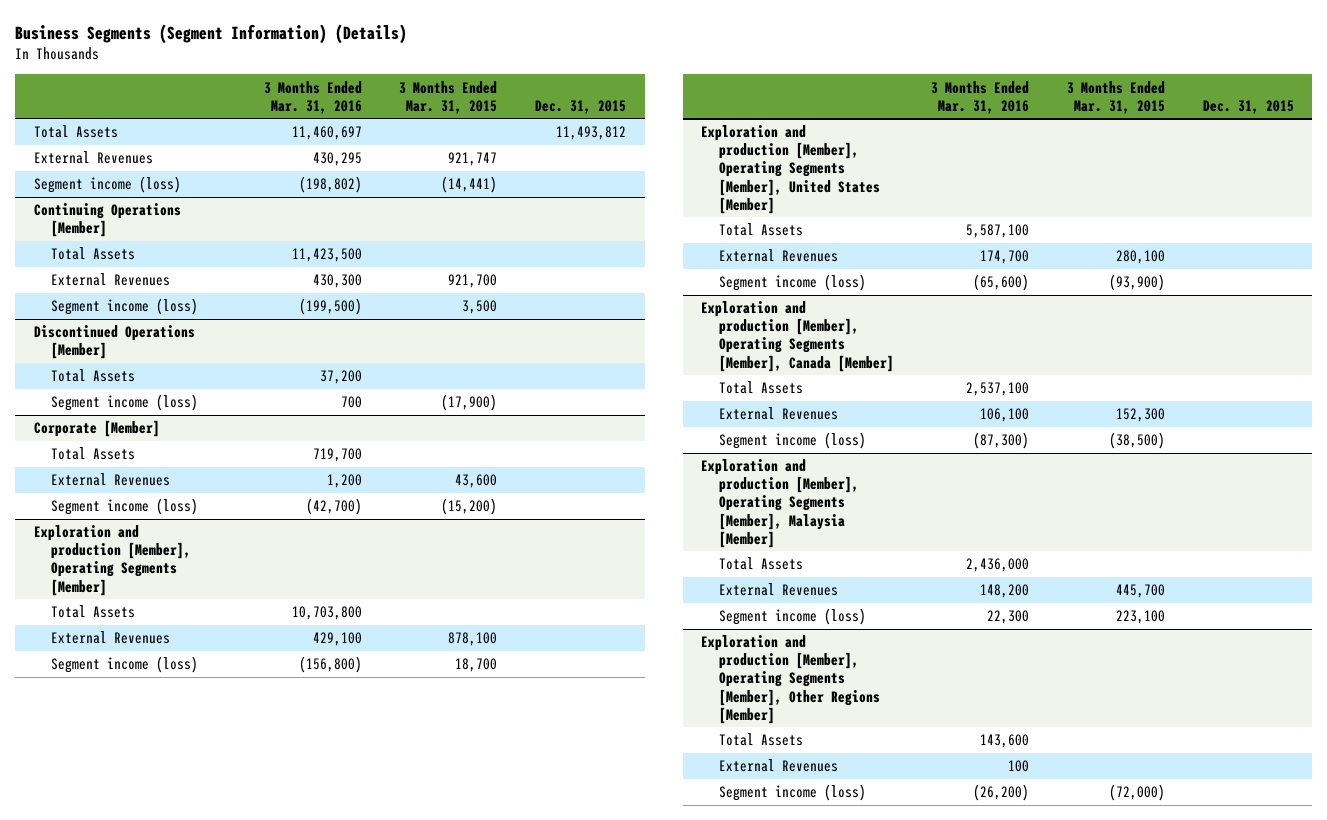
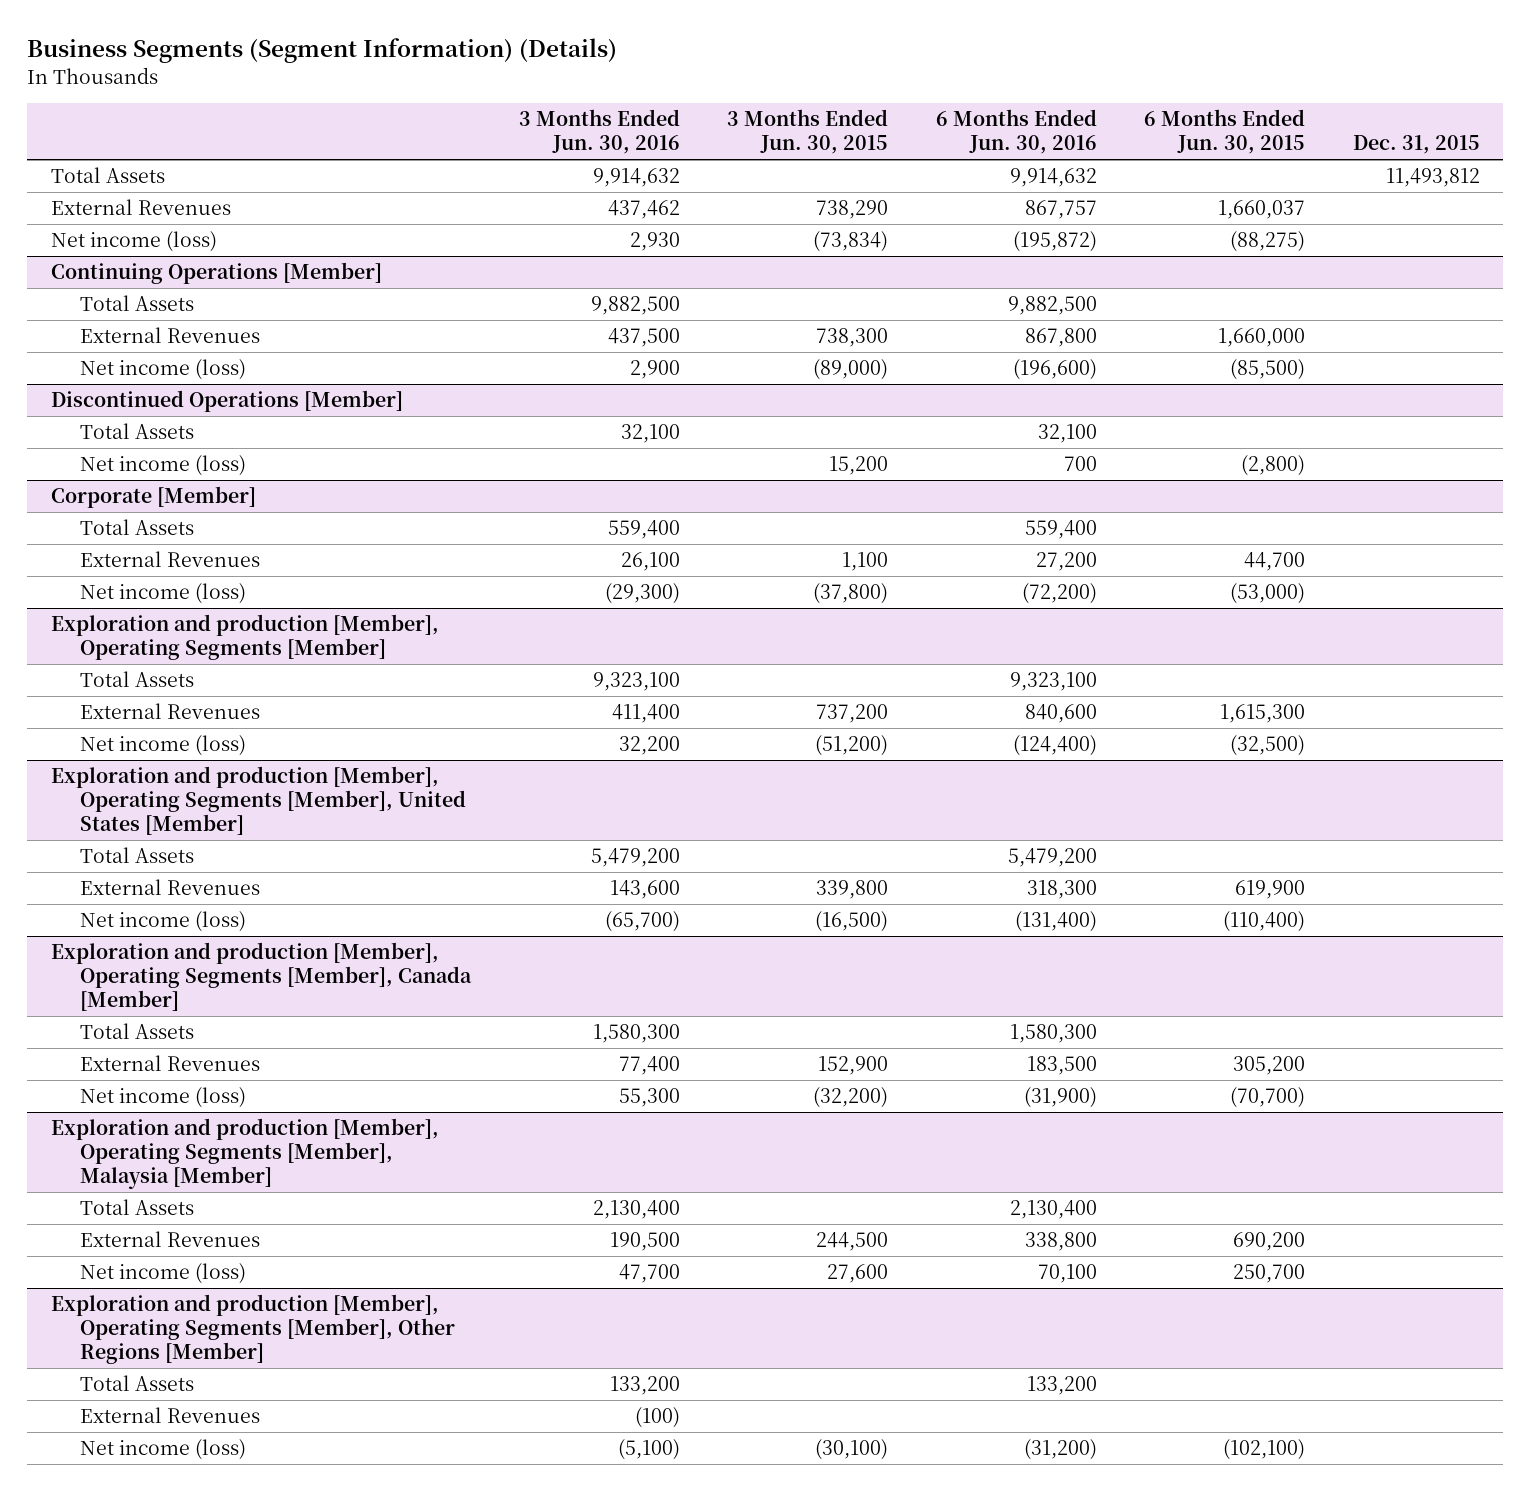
- | 3 Months Ended Mar. 31, 2016 | 3 Months Ended Mar. 31, 2015 | Dec. 31, 2015
+ | 3 Months Ended Jun. 30, 2016 | 3 Months Ended Jun. 30, 2015 | 6 Months Ended Jun. 30, 2016 | 6 Months Ended Jun. 30, 2015 | Dec. 31, 2015
- Segment income (loss) | (198,802) | (14,441) |
+ Net income (loss) | 2,930 | (73,834) | (195,872) | (88,275) |
@ Continuing Operations [Member]
- Segment income (loss) | (199,500) | 3,500 |
+ Net income (loss) | 2,900 | (89,000) | (196,600) | (85,500) |
@ Discontinued Operations [Member]
- Segment income (loss) | 700 | (17,900) |
+ Net income (loss) | | 15,200 | 700 | (2,800) |
@ Corporate [Member]
- Segment income (loss) | (42,700) | (15,200) |
+ Net income (loss) | (29,300) | (37,800) | (72,200) | (53,000) |
@ Exploration and production [Member], Operating Segments [Member]
- Segment income (loss) | (156,800) | 18,700 |
+ Net income (loss) | 32,200 | (51,200) | (124,400) | (32,500) |
@ Exploration and production [Member], Operating Segments [Member], United States [Member]
- Segment income (loss) | (65,600) | (93,900) |
+ Net income (loss) | (65,700) | (16,500) | (131,400) | (110,400) |
@ Exploration and production [Member], Operating Segments [Member], Canada [Member]
- Segment income (loss) | (87,300) | (38,500) |
+ Net income (loss) | 55,300 | (32,200) | (31,900) | (70,700) |
@ Exploration and production [Member], Operating Segments [Member], Malaysia [Member]
- Segment income (loss) | 22,300 | 223,100 |
+ Net income (loss) | 47,700 | 27,600 | 70,100 | 250,700 |
@ Exploration and production [Member], Operating Segments [Member], Other Regions [Member]
- Segment income (loss) | (26,200) | (72,000) |
+ Net income (loss) | (5,100) | (30,100) | (31,200) | (102,100) |

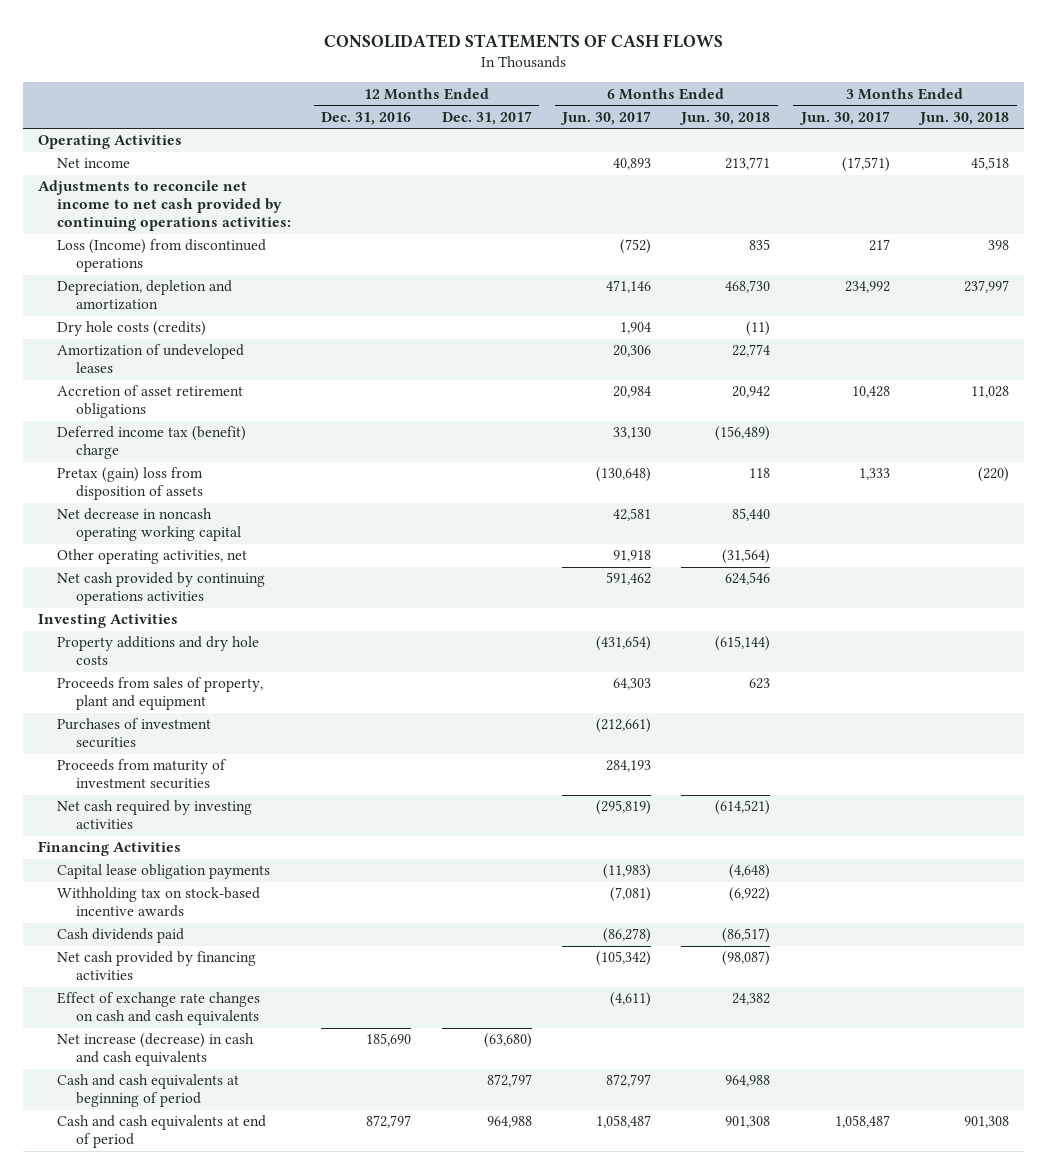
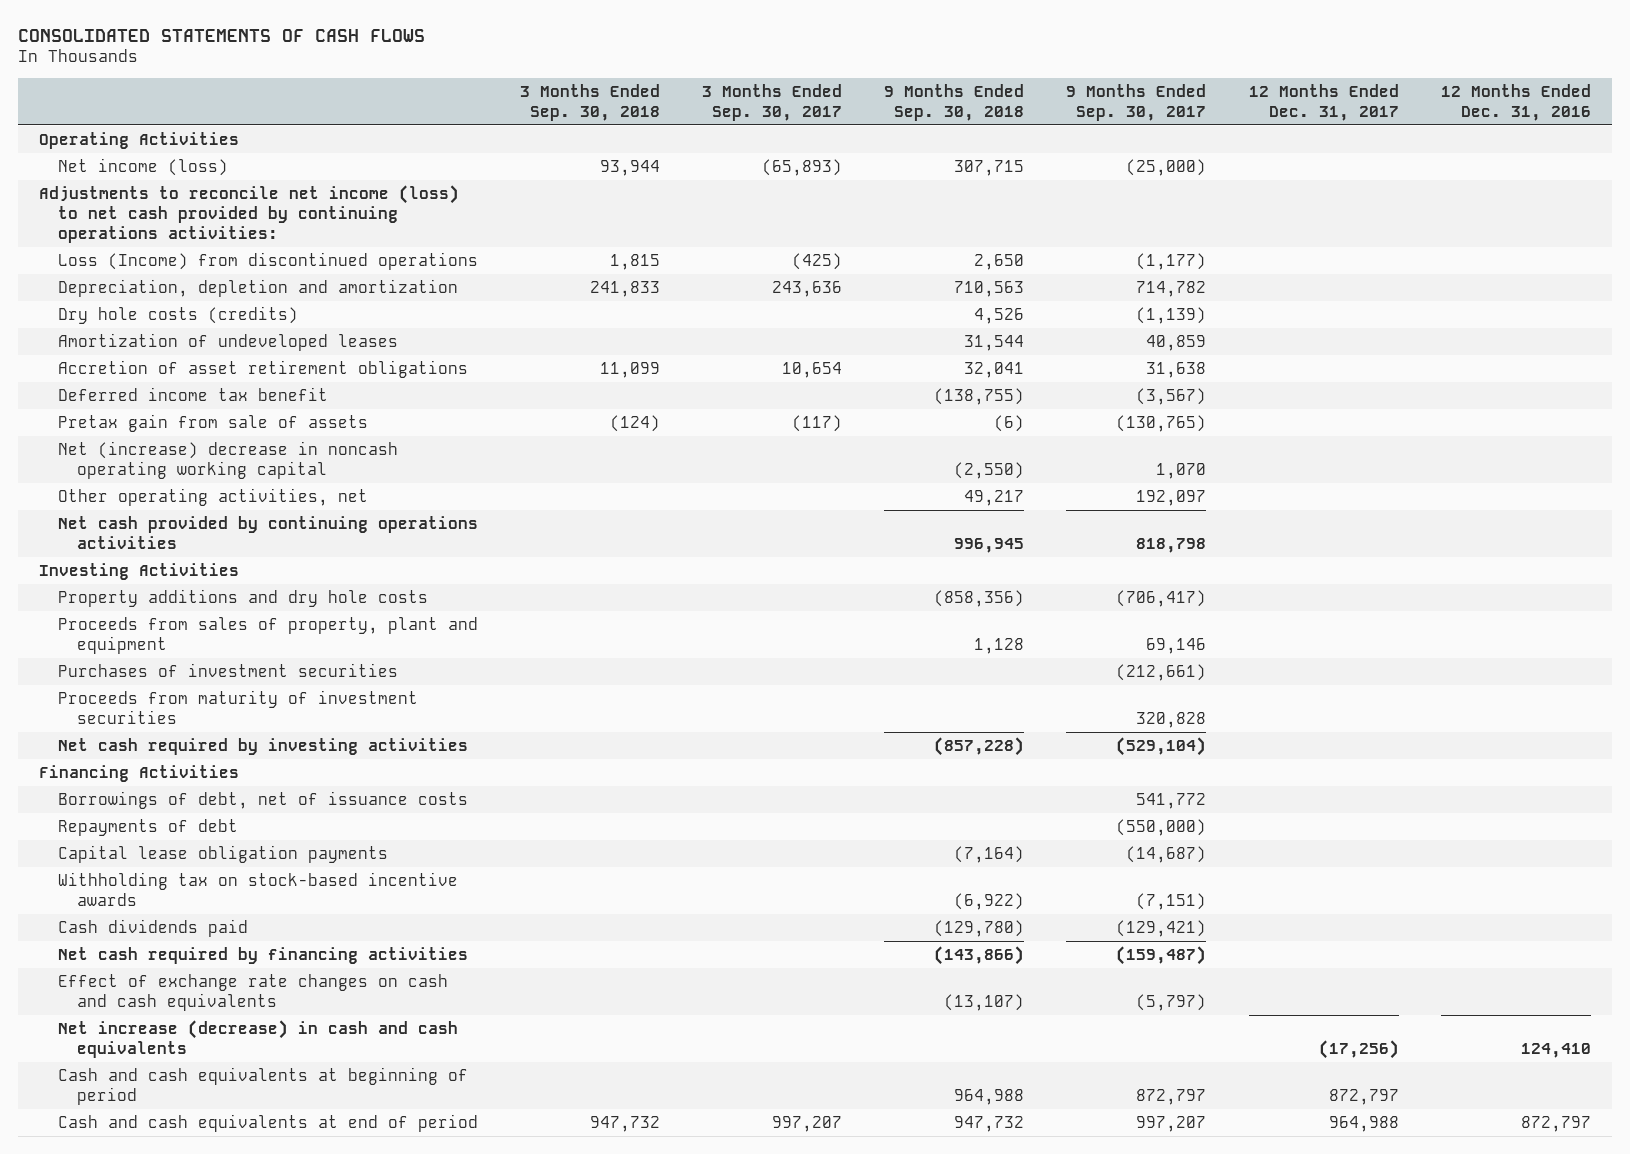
- | 12 Months Ended Dec. 31, 2016 | 12 Months Ended Dec. 31, 2017 | 6 Months Ended Jun. 30, 2017 | 6 Months Ended Jun. 30, 2018 | 3 Months Ended Jun. 30, 2017 | 3 Months Ended Jun. 30, 2018
+ | 3 Months Ended Sep. 30, 2018 | 3 Months Ended Sep. 30, 2017 | 9 Months Ended Sep. 30, 2018 | 9 Months Ended Sep. 30, 2017 | 12 Months Ended Dec. 31, 2017 | 12 Months Ended Dec. 31, 2016
- Net income | | | 40,893 | 213,771 | (17,571) | 45,518
- Adjustments to reconcile net income to net cash provided by continuing operations activities:
+ Net income (loss) | 93,944 | (65,893) | 307,715 | (25,000) | |
+ Adjustments to reconcile net income (loss) to net cash provided by continuing operations activities:
- Deferred income tax (benefit) charge | | | 33,130 | (156,489) | |
- Pretax (gain) loss from disposition of assets | | | (130,648) | 118 | 1,333 | (220)
- Net decrease in noncash operating working capital | | | 42,581 | 85,440 | |
+ Deferred income tax benefit | | | (138,755) | (3,567) | |
+ Pretax gain from sale of assets | (124) | (117) | (6) | (130,765) | |
+ Net (increase) decrease in noncash operating working capital | | | (2,550) | 1,070 | |
+ Borrowings of debt, net of issuance costs | | | | 541,772 | |
+ Repayments of debt | | | | (550,000) | |
- Net cash provided by financing activities | | | (105,342) | (98,087) | |
+ Net cash required by financing activities | | | (143,866) | (159,487) | |
- Net increase (decrease) in cash and cash equivalents | 185,690 | (63,680) | | | |
+ Net increase (decrease) in cash and cash equivalents | | | | | (17,256) | 124,410

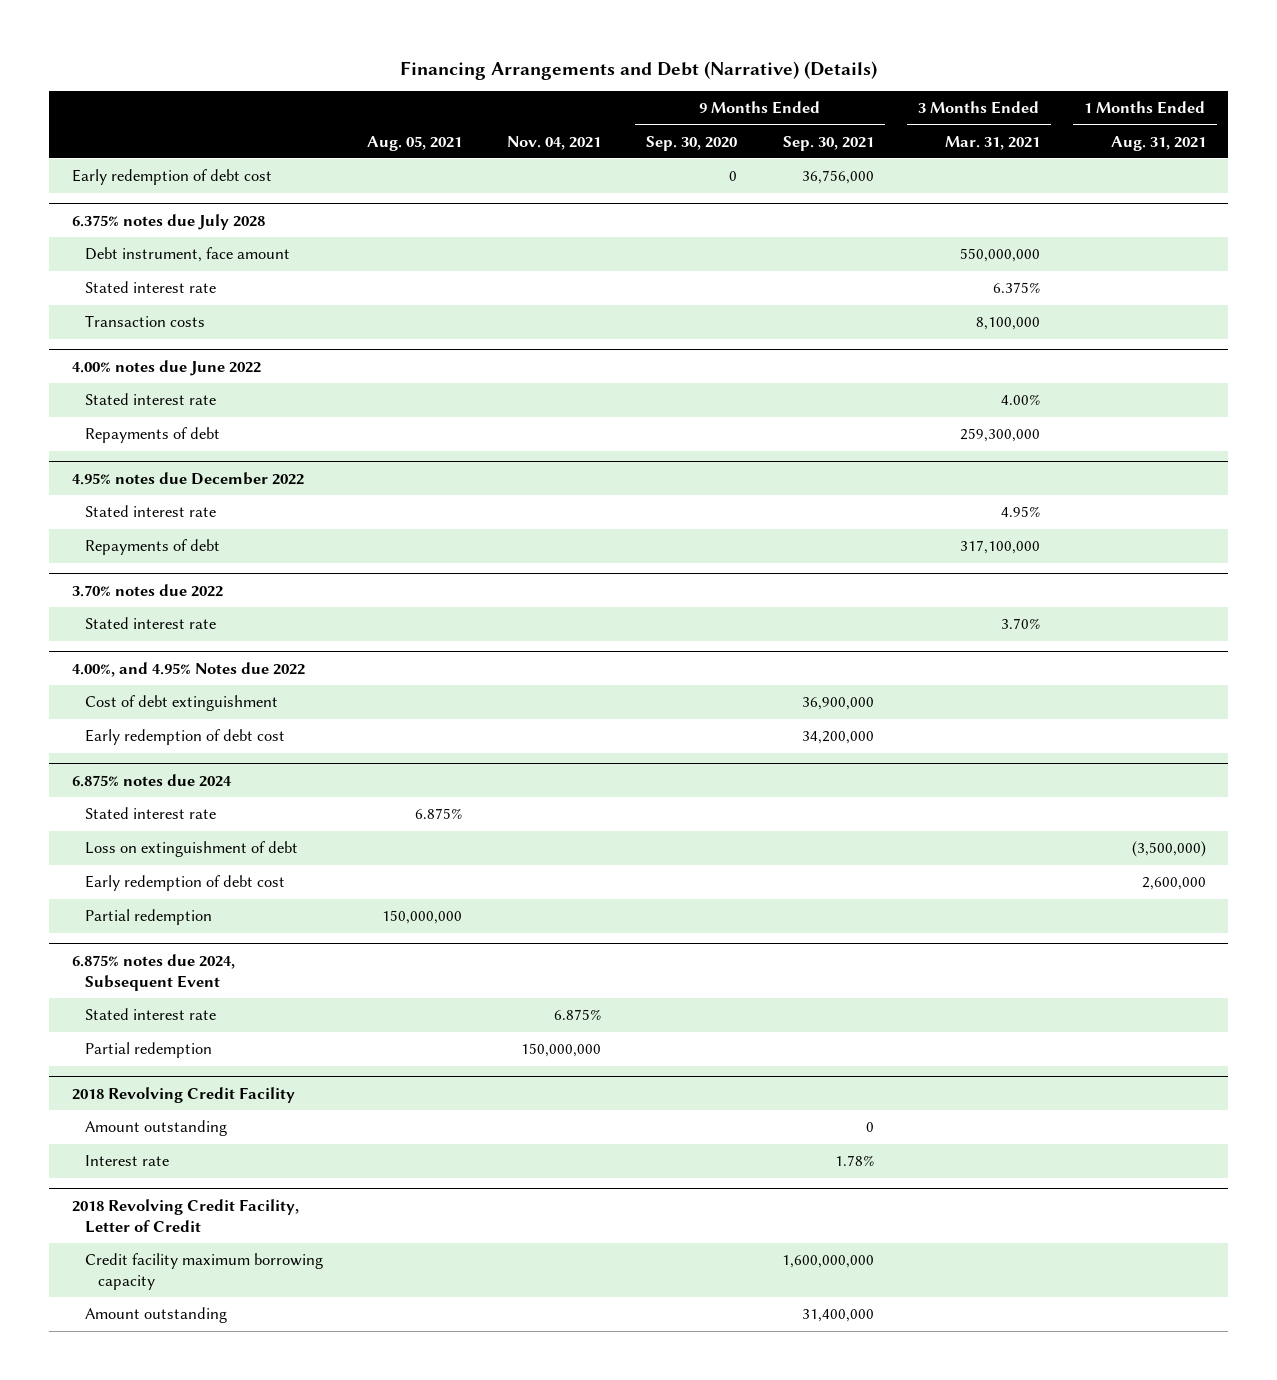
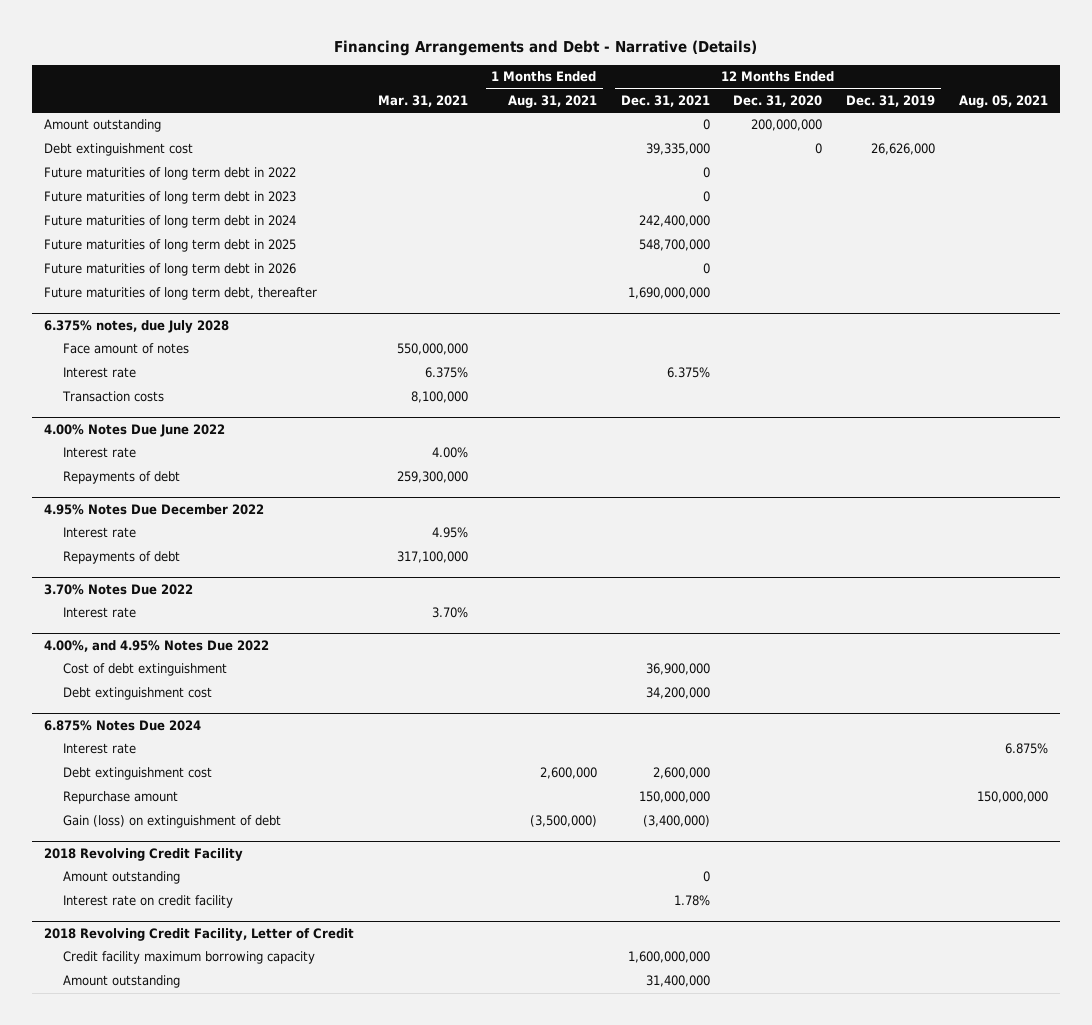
- Financing Arrangements and Debt (Narrative) (Details)
+ Financing Arrangements and Debt - Narrative (Details)
- | Aug. 05, 2021 | Nov. 04, 2021 | 9 Months Ended Sep. 30, 2020 | 9 Months Ended Sep. 30, 2021 | 3 Months Ended Mar. 31, 2021 | 1 Months Ended Aug. 31, 2021
+ | Mar. 31, 2021 | 1 Months Ended Aug. 31, 2021 | 12 Months Ended Dec. 31, 2021 | 12 Months Ended Dec. 31, 2020 | 12 Months Ended Dec. 31, 2019 | Aug. 05, 2021
- Early redemption of debt cost | | | 0 | 36,756,000 | |
- 6.375% notes due July 2028
- Debt instrument, face amount | | | | | 550,000,000 |
- Stated interest rate | | | | | 6.375% |
+ Amount outstanding | | | 0 | 200,000,000 | |
+ Debt extinguishment cost | | | 39,335,000 | 0 | 26,626,000 |
+ Future maturities of long term debt in 2022 | | | 0 | | |
+ Future maturities of long term debt in 2023 | | | 0 | | |
+ Future maturities of long term debt in 2024 | | | 242,400,000 | | |
+ Future maturities of long term debt in 2025 | | | 548,700,000 | | |
+ Future maturities of long term debt in 2026 | | | 0 | | |
+ Future maturities of long term debt, thereafter | | | 1,690,000,000 | | |
+ 6.375% notes, due July 2028
+ Face amount of notes | 550,000,000 | | | | |
+ Interest rate | 6.375% | | 6.375% | | |
- 4.00% notes due June 2022
- Stated interest rate | | | | | 4.00% |
+ 4.00% Notes Due June 2022
+ Interest rate | 4.00% | | | | |
- 4.95% notes due December 2022
- Stated interest rate | | | | | 4.95% |
+ 4.95% Notes Due December 2022
+ Interest rate | 4.95% | | | | |
- 3.70% notes due 2022
- Stated interest rate | | | | | 3.70% |
- 4.00%, and 4.95% Notes due 2022
+ 3.70% Notes Due 2022
+ Interest rate | 3.70% | | | | |
+ 4.00%, and 4.95% Notes Due 2022
- Early redemption of debt cost | | | | 34,200,000 | |
- 6.875% notes due 2024
- Stated interest rate | 6.875% | | | | |
- Loss on extinguishment of debt | | | | | | (3,500,000)
- Early redemption of debt cost | | | | | | 2,600,000
- Partial redemption | 150,000,000 | | | | |
- 6.875% notes due 2024, Subsequent Event
- Stated interest rate | | 6.875% | | | |
- Partial redemption | | 150,000,000 | | | |
+ Debt extinguishment cost | | | 34,200,000 | | |
+ 6.875% Notes Due 2024
+ Interest rate | | | | | | 6.875%
+ Debt extinguishment cost | | 2,600,000 | 2,600,000 | | |
+ Repurchase amount | | | 150,000,000 | | | 150,000,000
+ Gain (loss) on extinguishment of debt | | (3,500,000) | (3,400,000) | | |
@ 2018 Revolving Credit Facility
- Interest rate | | | | 1.78% | |
+ Interest rate on credit facility | | | 1.78% | | |

